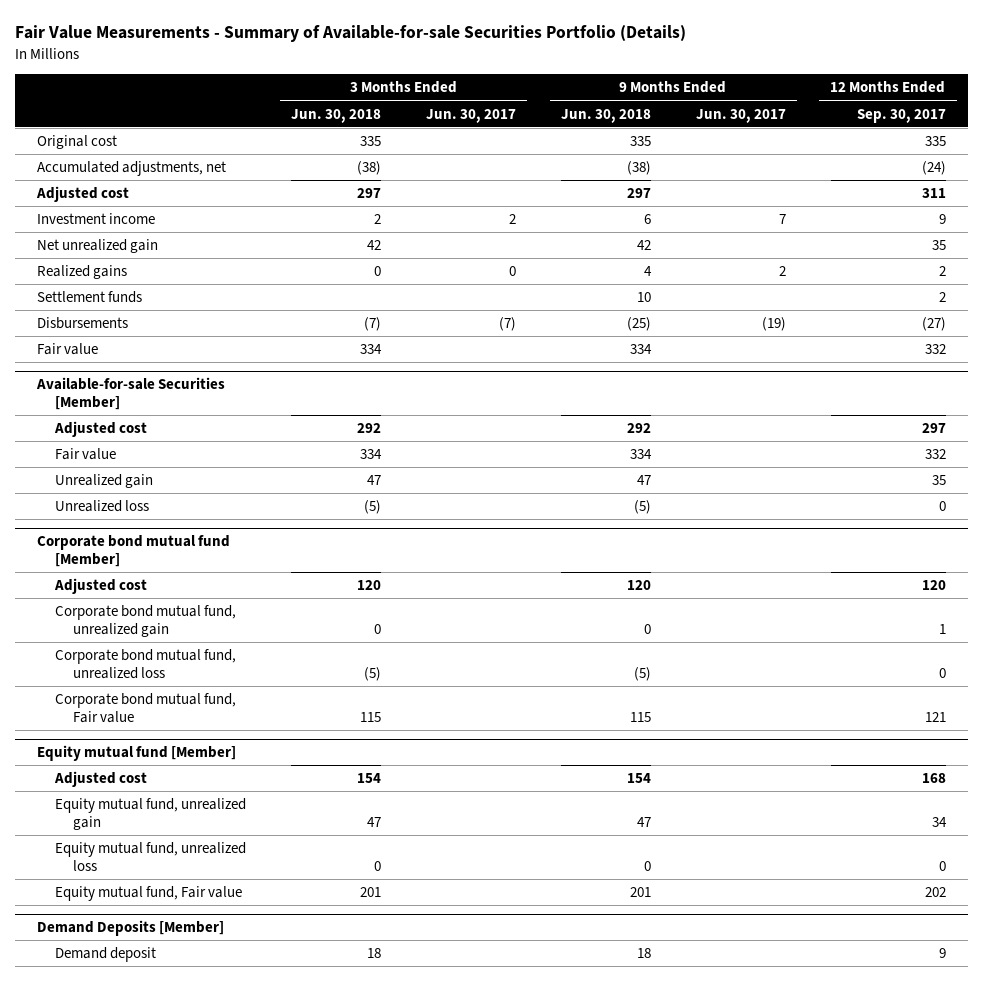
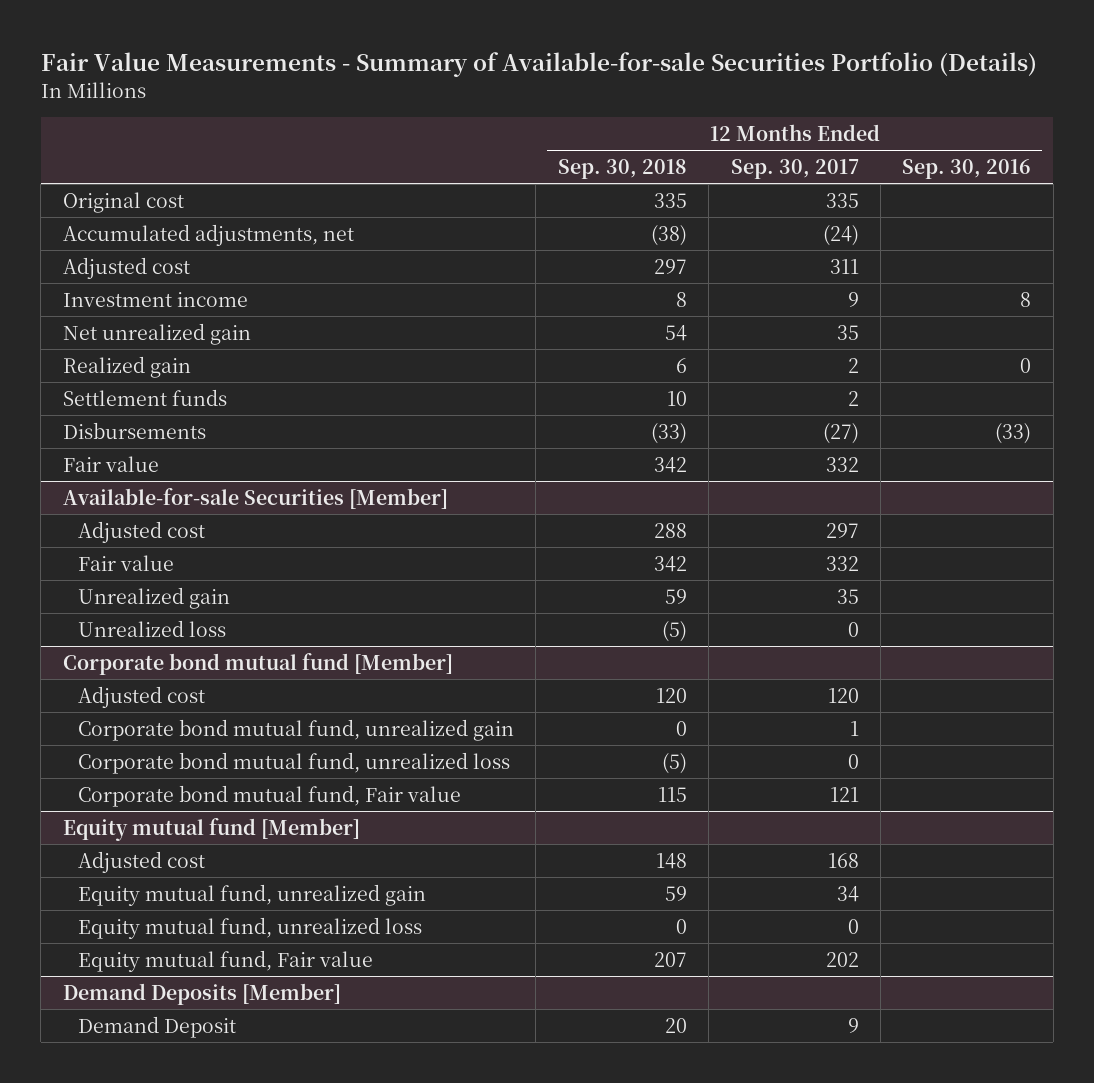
- | 3 Months Ended Jun. 30, 2018 | 3 Months Ended Jun. 30, 2017 | 9 Months Ended Jun. 30, 2018 | 9 Months Ended Jun. 30, 2017 | 12 Months Ended Sep. 30, 2017
+ | 12 Months Ended Sep. 30, 2018 | 12 Months Ended Sep. 30, 2017 | 12 Months Ended Sep. 30, 2016
- Realized gains | 0 | 0 | 4 | 2 | 2
+ Realized gain | 6 | 2 | 0
@ Demand Deposits [Member]
- Demand deposit | 18 | | 18 | | 9
+ Demand Deposit | 20 | 9 |

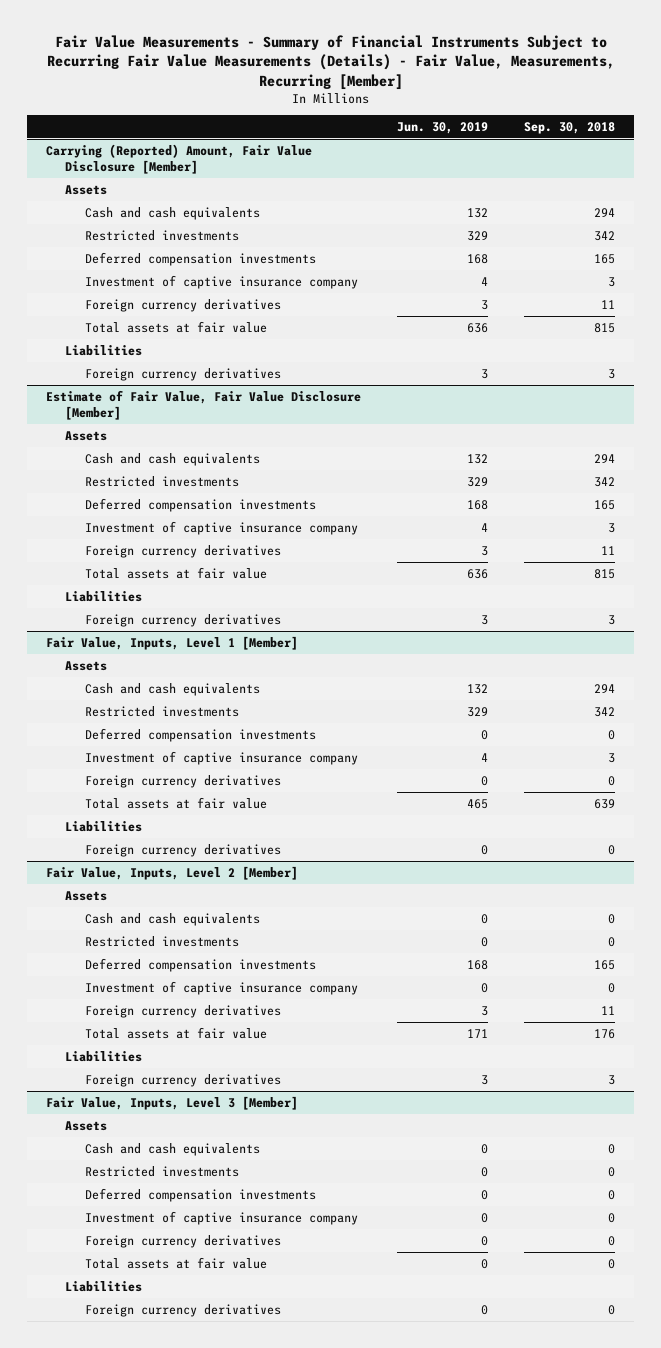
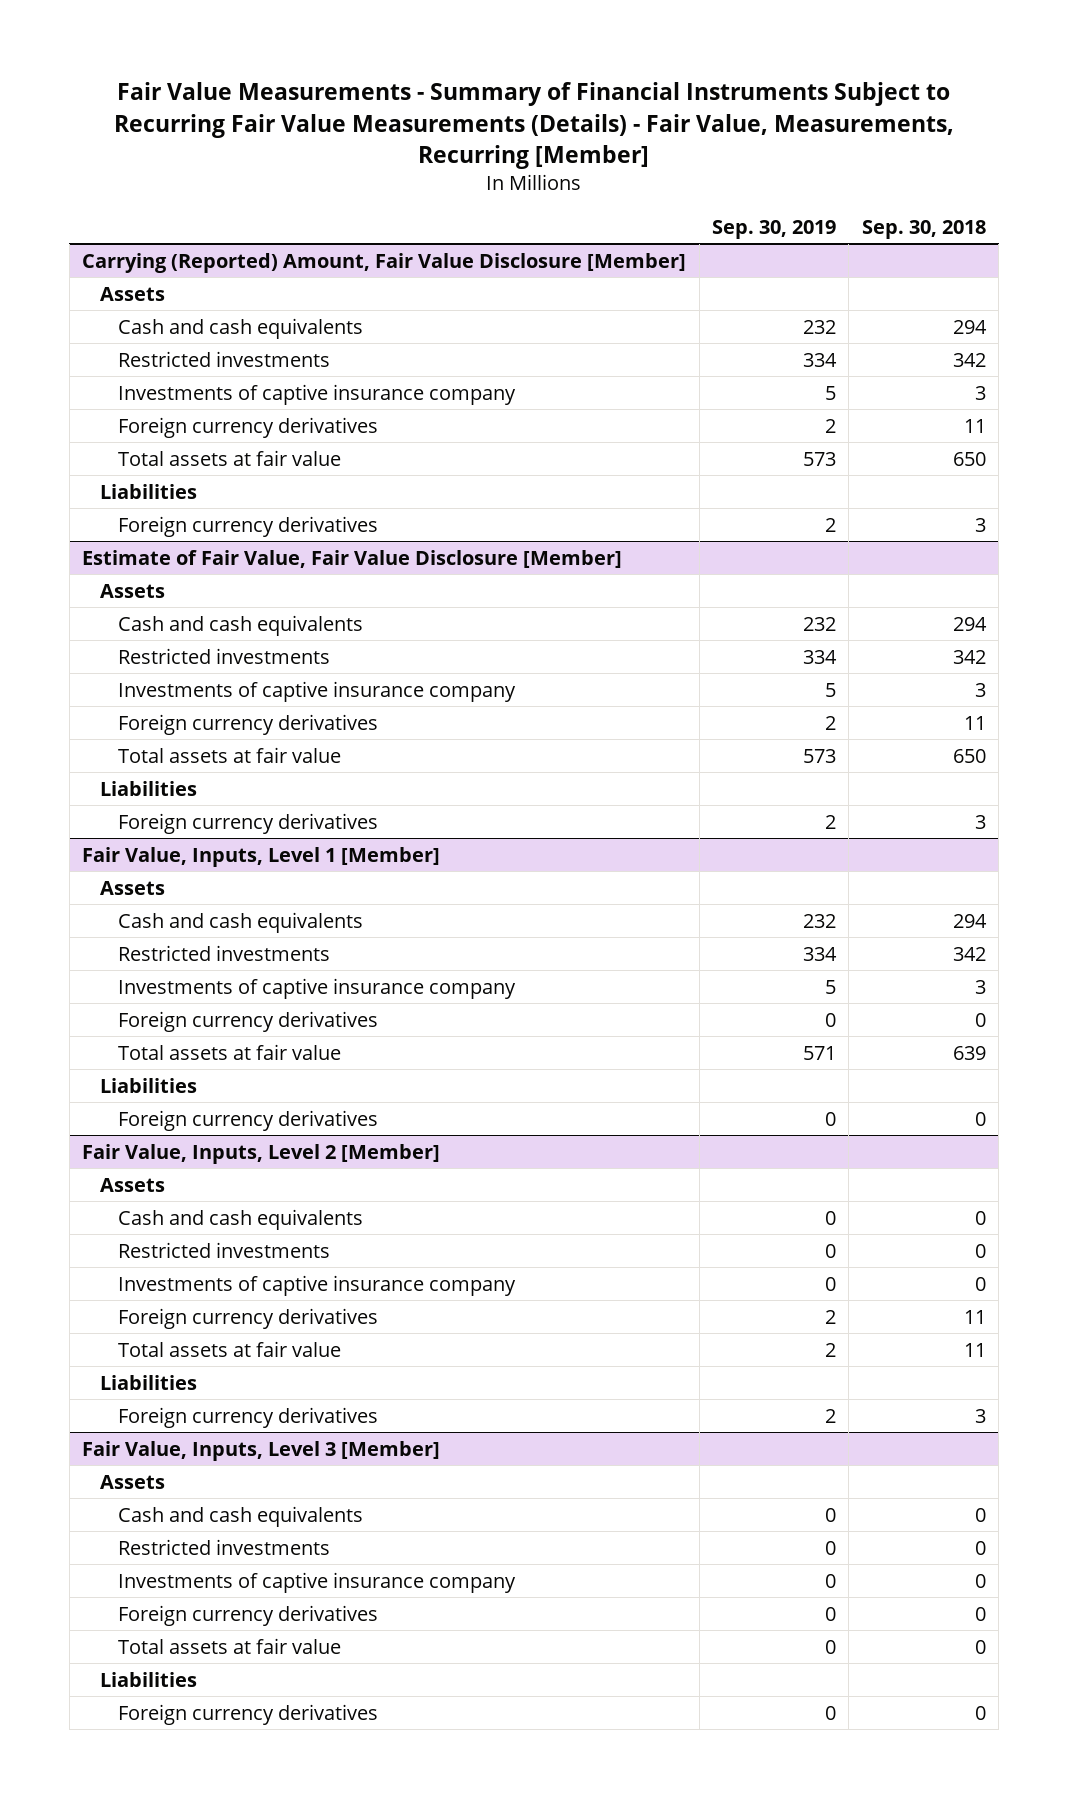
- | Jun. 30, 2019 | Sep. 30, 2018
+ | Sep. 30, 2019 | Sep. 30, 2018
@ Carrying (Reported) Amount, Fair Value Disclosure [Member]
- Deferred compensation investments | 168 | 165
- Investment of captive insurance company | 4 | 3
+ Investments of captive insurance company | 5 | 3
- Total assets at fair value | 636 | 815
+ Total assets at fair value | 573 | 650
@ Estimate of Fair Value, Fair Value Disclosure [Member]
- Deferred compensation investments | 168 | 165
- Investment of captive insurance company | 4 | 3
+ Investments of captive insurance company | 5 | 3
- Total assets at fair value | 636 | 815
+ Total assets at fair value | 573 | 650
@ Fair Value, Inputs, Level 1 [Member]
- Deferred compensation investments | 0 | 0
- Investment of captive insurance company | 4 | 3
+ Investments of captive insurance company | 5 | 3
@ Fair Value, Inputs, Level 2 [Member]
- Deferred compensation investments | 168 | 165
- Investment of captive insurance company | 0 | 0
+ Investments of captive insurance company | 0 | 0
- Total assets at fair value | 171 | 176
+ Total assets at fair value | 2 | 11
@ Fair Value, Inputs, Level 3 [Member]
- Deferred compensation investments | 0 | 0
- Investment of captive insurance company | 0 | 0
+ Investments of captive insurance company | 0 | 0

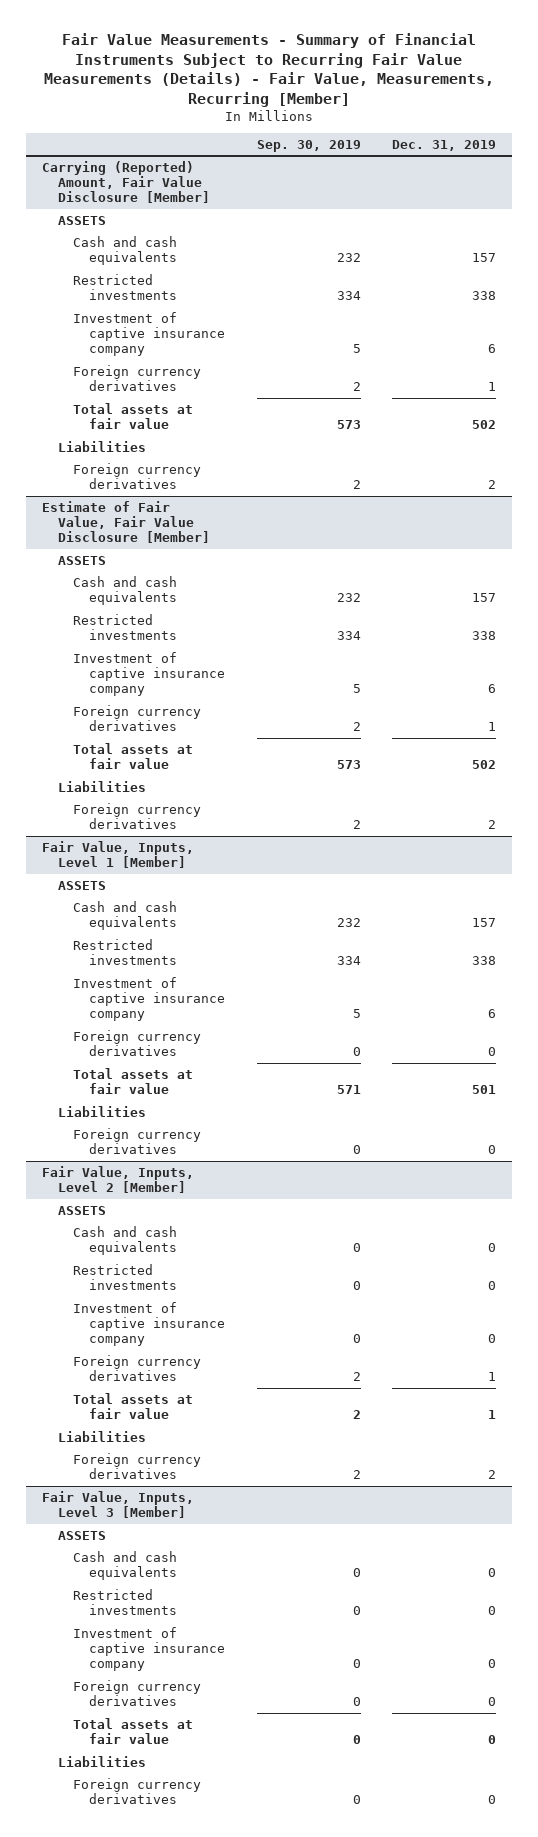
- | Sep. 30, 2019 | Sep. 30, 2018
+ | Sep. 30, 2019 | Dec. 31, 2019
@ Carrying (Reported) Amount, Fair Value Disclosure [Member]
- Assets
+ ASSETS
- Investments of captive insurance company | 5 | 3
+ Investment of captive insurance company | 5 | 6
@ Estimate of Fair Value, Fair Value Disclosure [Member]
- Assets
+ ASSETS
- Investments of captive insurance company | 5 | 3
+ Investment of captive insurance company | 5 | 6
@ Fair Value, Inputs, Level 1 [Member]
- Assets
+ ASSETS
- Investments of captive insurance company | 5 | 3
+ Investment of captive insurance company | 5 | 6
@ Fair Value, Inputs, Level 2 [Member]
- Assets
+ ASSETS
- Investments of captive insurance company | 0 | 0
+ Investment of captive insurance company | 0 | 0
@ Fair Value, Inputs, Level 3 [Member]
- Assets
+ ASSETS
- Investments of captive insurance company | 0 | 0
+ Investment of captive insurance company | 0 | 0

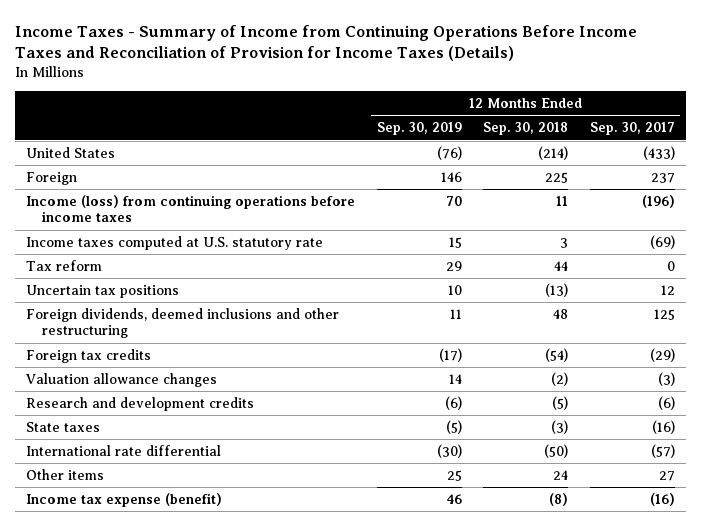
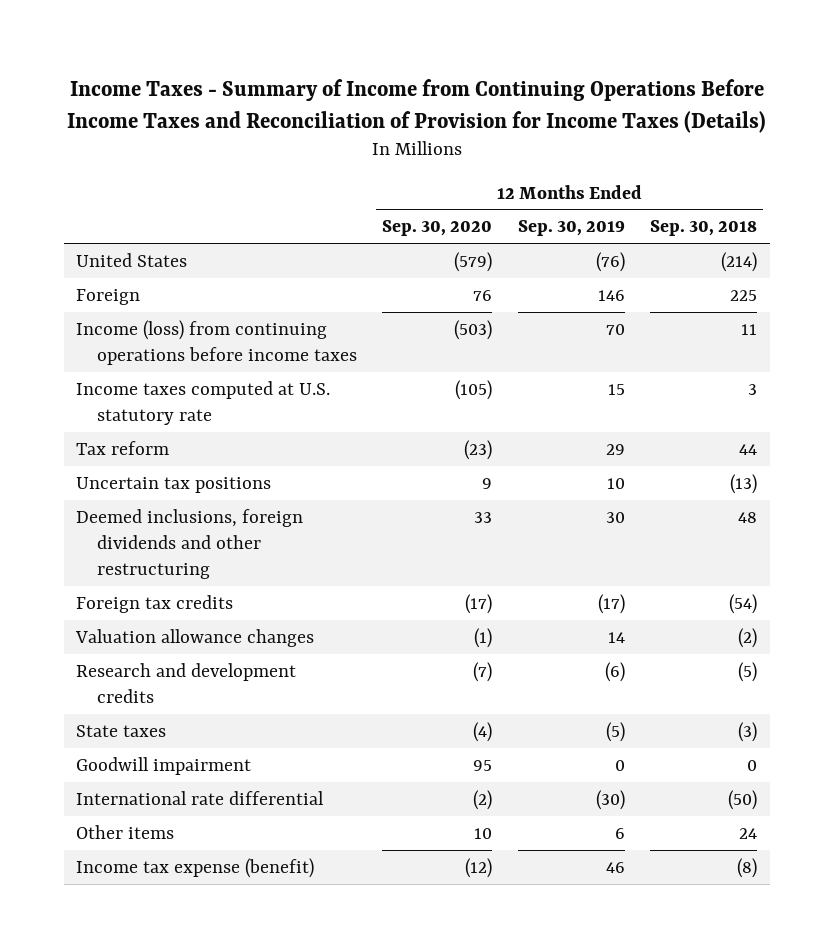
- | 12 Months Ended Sep. 30, 2019 | 12 Months Ended Sep. 30, 2018 | 12 Months Ended Sep. 30, 2017
+ | 12 Months Ended Sep. 30, 2020 | 12 Months Ended Sep. 30, 2019 | 12 Months Ended Sep. 30, 2018
- Foreign dividends, deemed inclusions and other restructuring | 11 | 48 | 125
+ Deemed inclusions, foreign dividends and other restructuring | 33 | 30 | 48
+ Goodwill impairment | 95 | 0 | 0
- Other items | 25 | 24 | 27
+ Other items | 10 | 6 | 24

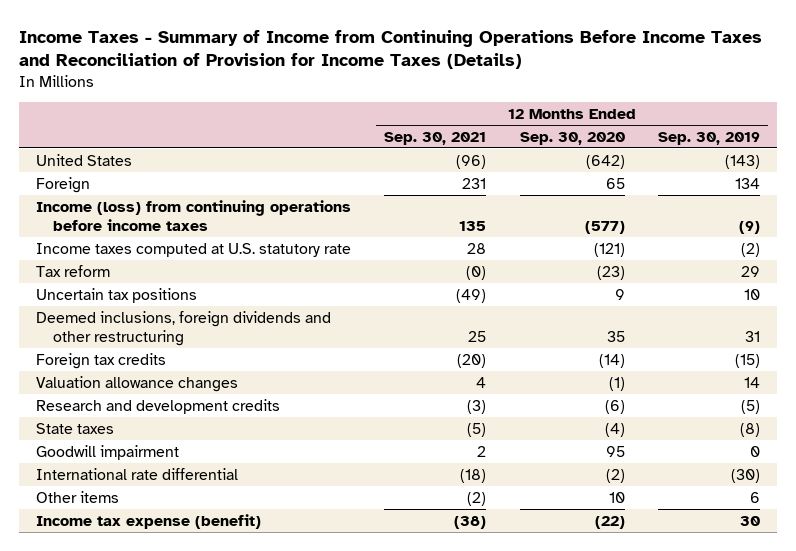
- | 12 Months Ended Sep. 30, 2020 | 12 Months Ended Sep. 30, 2019 | 12 Months Ended Sep. 30, 2018
+ | 12 Months Ended Sep. 30, 2021 | 12 Months Ended Sep. 30, 2020 | 12 Months Ended Sep. 30, 2019
- United States | (579) | (76) | (214)
- Foreign | 76 | 146 | 225
- Income (loss) from continuing operations before income taxes | (503) | 70 | 11
- Income taxes computed at U.S. statutory rate | (105) | 15 | 3
+ United States | (96) | (642) | (143)
+ Foreign | 231 | 65 | 134
+ Income (loss) from continuing operations before income taxes | 135 | (577) | (9)
+ Income taxes computed at U.S. statutory rate | 28 | (121) | (2)
- Deemed inclusions, foreign dividends and other restructuring | 33 | 30 | 48
- Foreign tax credits | (17) | (17) | (54)
+ Deemed inclusions, foreign dividends and other restructuring | 25 | 35 | 31
+ Foreign tax credits | (20) | (14) | (15)
- Research and development credits | (7) | (6) | (5)
- State taxes | (4) | (5) | (3)
+ Research and development credits | (3) | (6) | (5)
+ State taxes | (5) | (4) | (8)
- Income tax expense (benefit) | (12) | 46 | (8)
+ Income tax expense (benefit) | (38) | (22) | 30

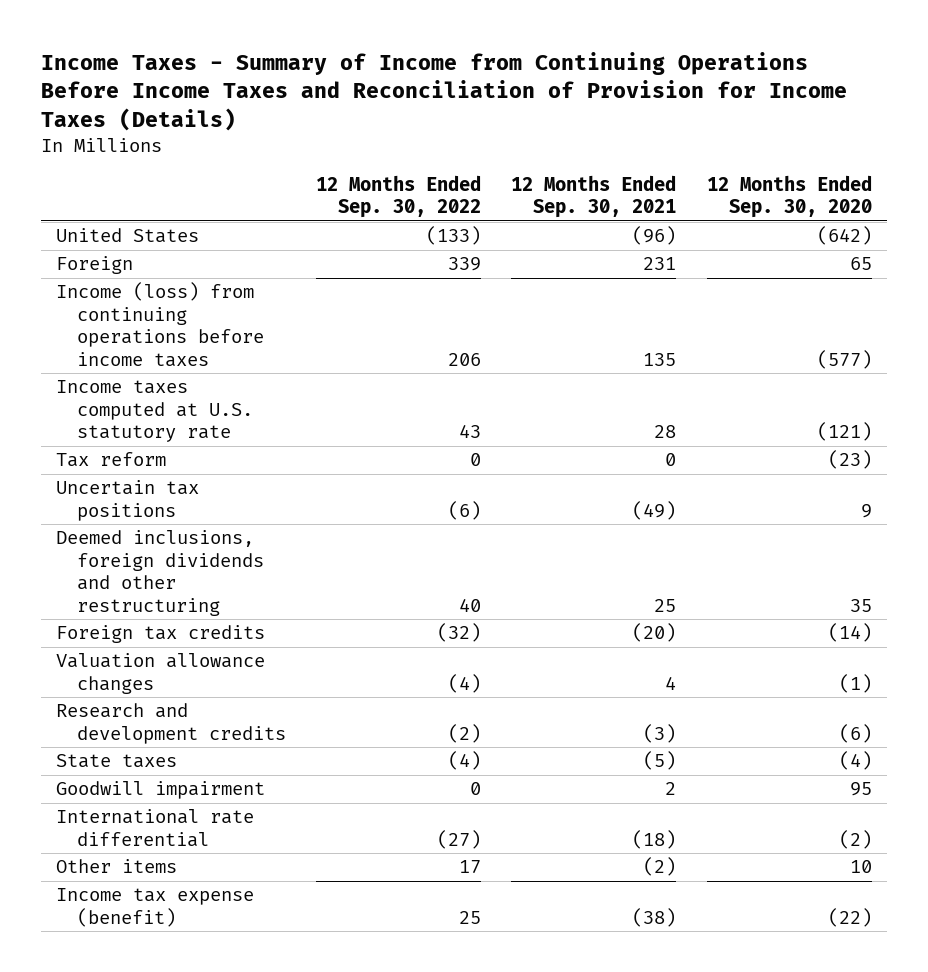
- | 12 Months Ended Sep. 30, 2021 | 12 Months Ended Sep. 30, 2020 | 12 Months Ended Sep. 30, 2019
+ | 12 Months Ended Sep. 30, 2022 | 12 Months Ended Sep. 30, 2021 | 12 Months Ended Sep. 30, 2020
- Tax reform | (0) | (23) | 29
+ Tax reform | 0 | 0 | (23)

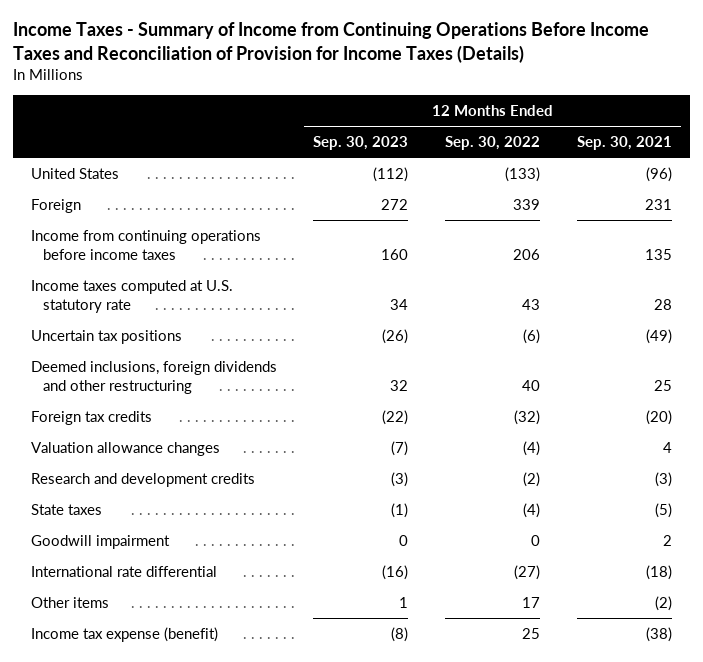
- | 12 Months Ended Sep. 30, 2022 | 12 Months Ended Sep. 30, 2021 | 12 Months Ended Sep. 30, 2020
+ | 12 Months Ended Sep. 30, 2023 | 12 Months Ended Sep. 30, 2022 | 12 Months Ended Sep. 30, 2021
- Income (loss) from continuing operations before income taxes | 206 | 135 | (577)
+ Income from continuing operations before income taxes | 160 | 206 | 135
- Tax reform | 0 | 0 | (23)

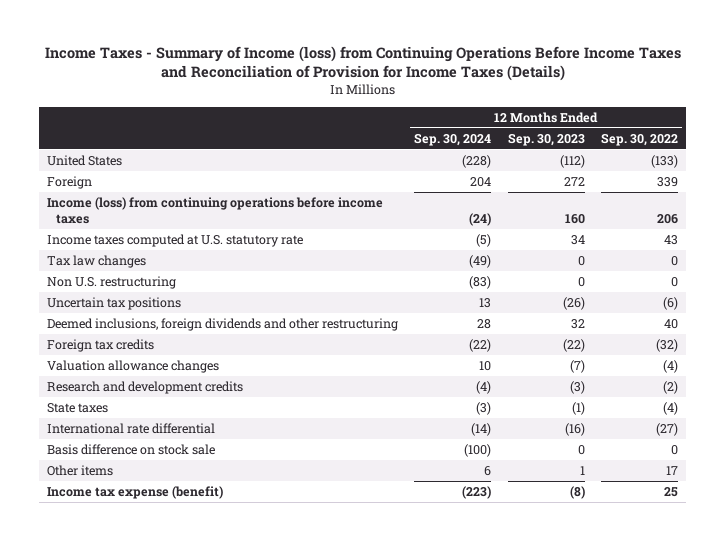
- Income Taxes - Summary of Income from Continuing Operations Before Income Taxes and Reconciliation of Provision for Income Taxes (Details)
+ Income Taxes - Summary of Income (loss) from Continuing Operations Before Income Taxes and Reconciliation of Provision for Income Taxes (Details)
- | 12 Months Ended Sep. 30, 2023 | 12 Months Ended Sep. 30, 2022 | 12 Months Ended Sep. 30, 2021
+ | 12 Months Ended Sep. 30, 2024 | 12 Months Ended Sep. 30, 2023 | 12 Months Ended Sep. 30, 2022
- Income from continuing operations before income taxes | 160 | 206 | 135
+ Income (loss) from continuing operations before income taxes | (24) | 160 | 206
+ Tax law changes | (49) | 0 | 0
+ Non U.S. restructuring | (83) | 0 | 0
- Goodwill impairment | 0 | 0 | 2
+ Basis difference on stock sale | (100) | 0 | 0

